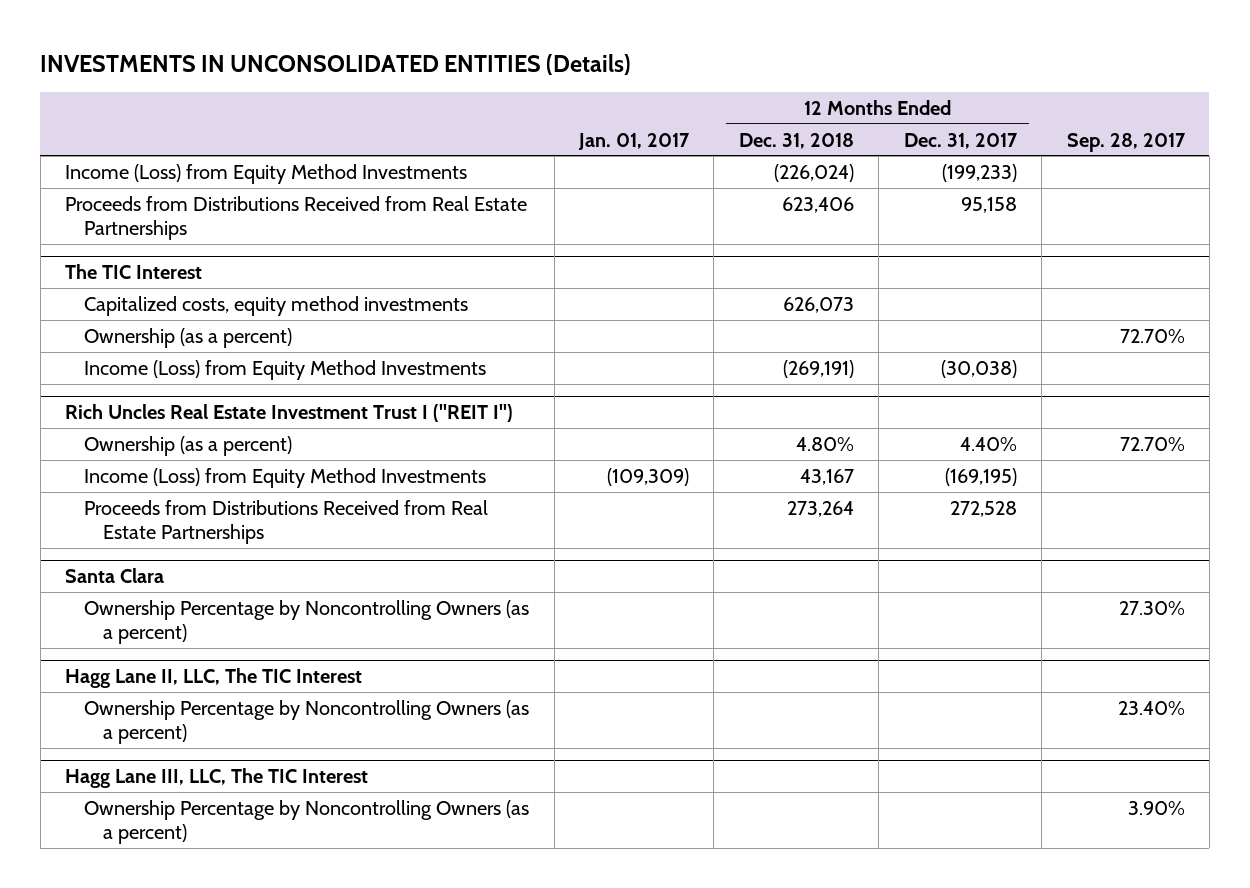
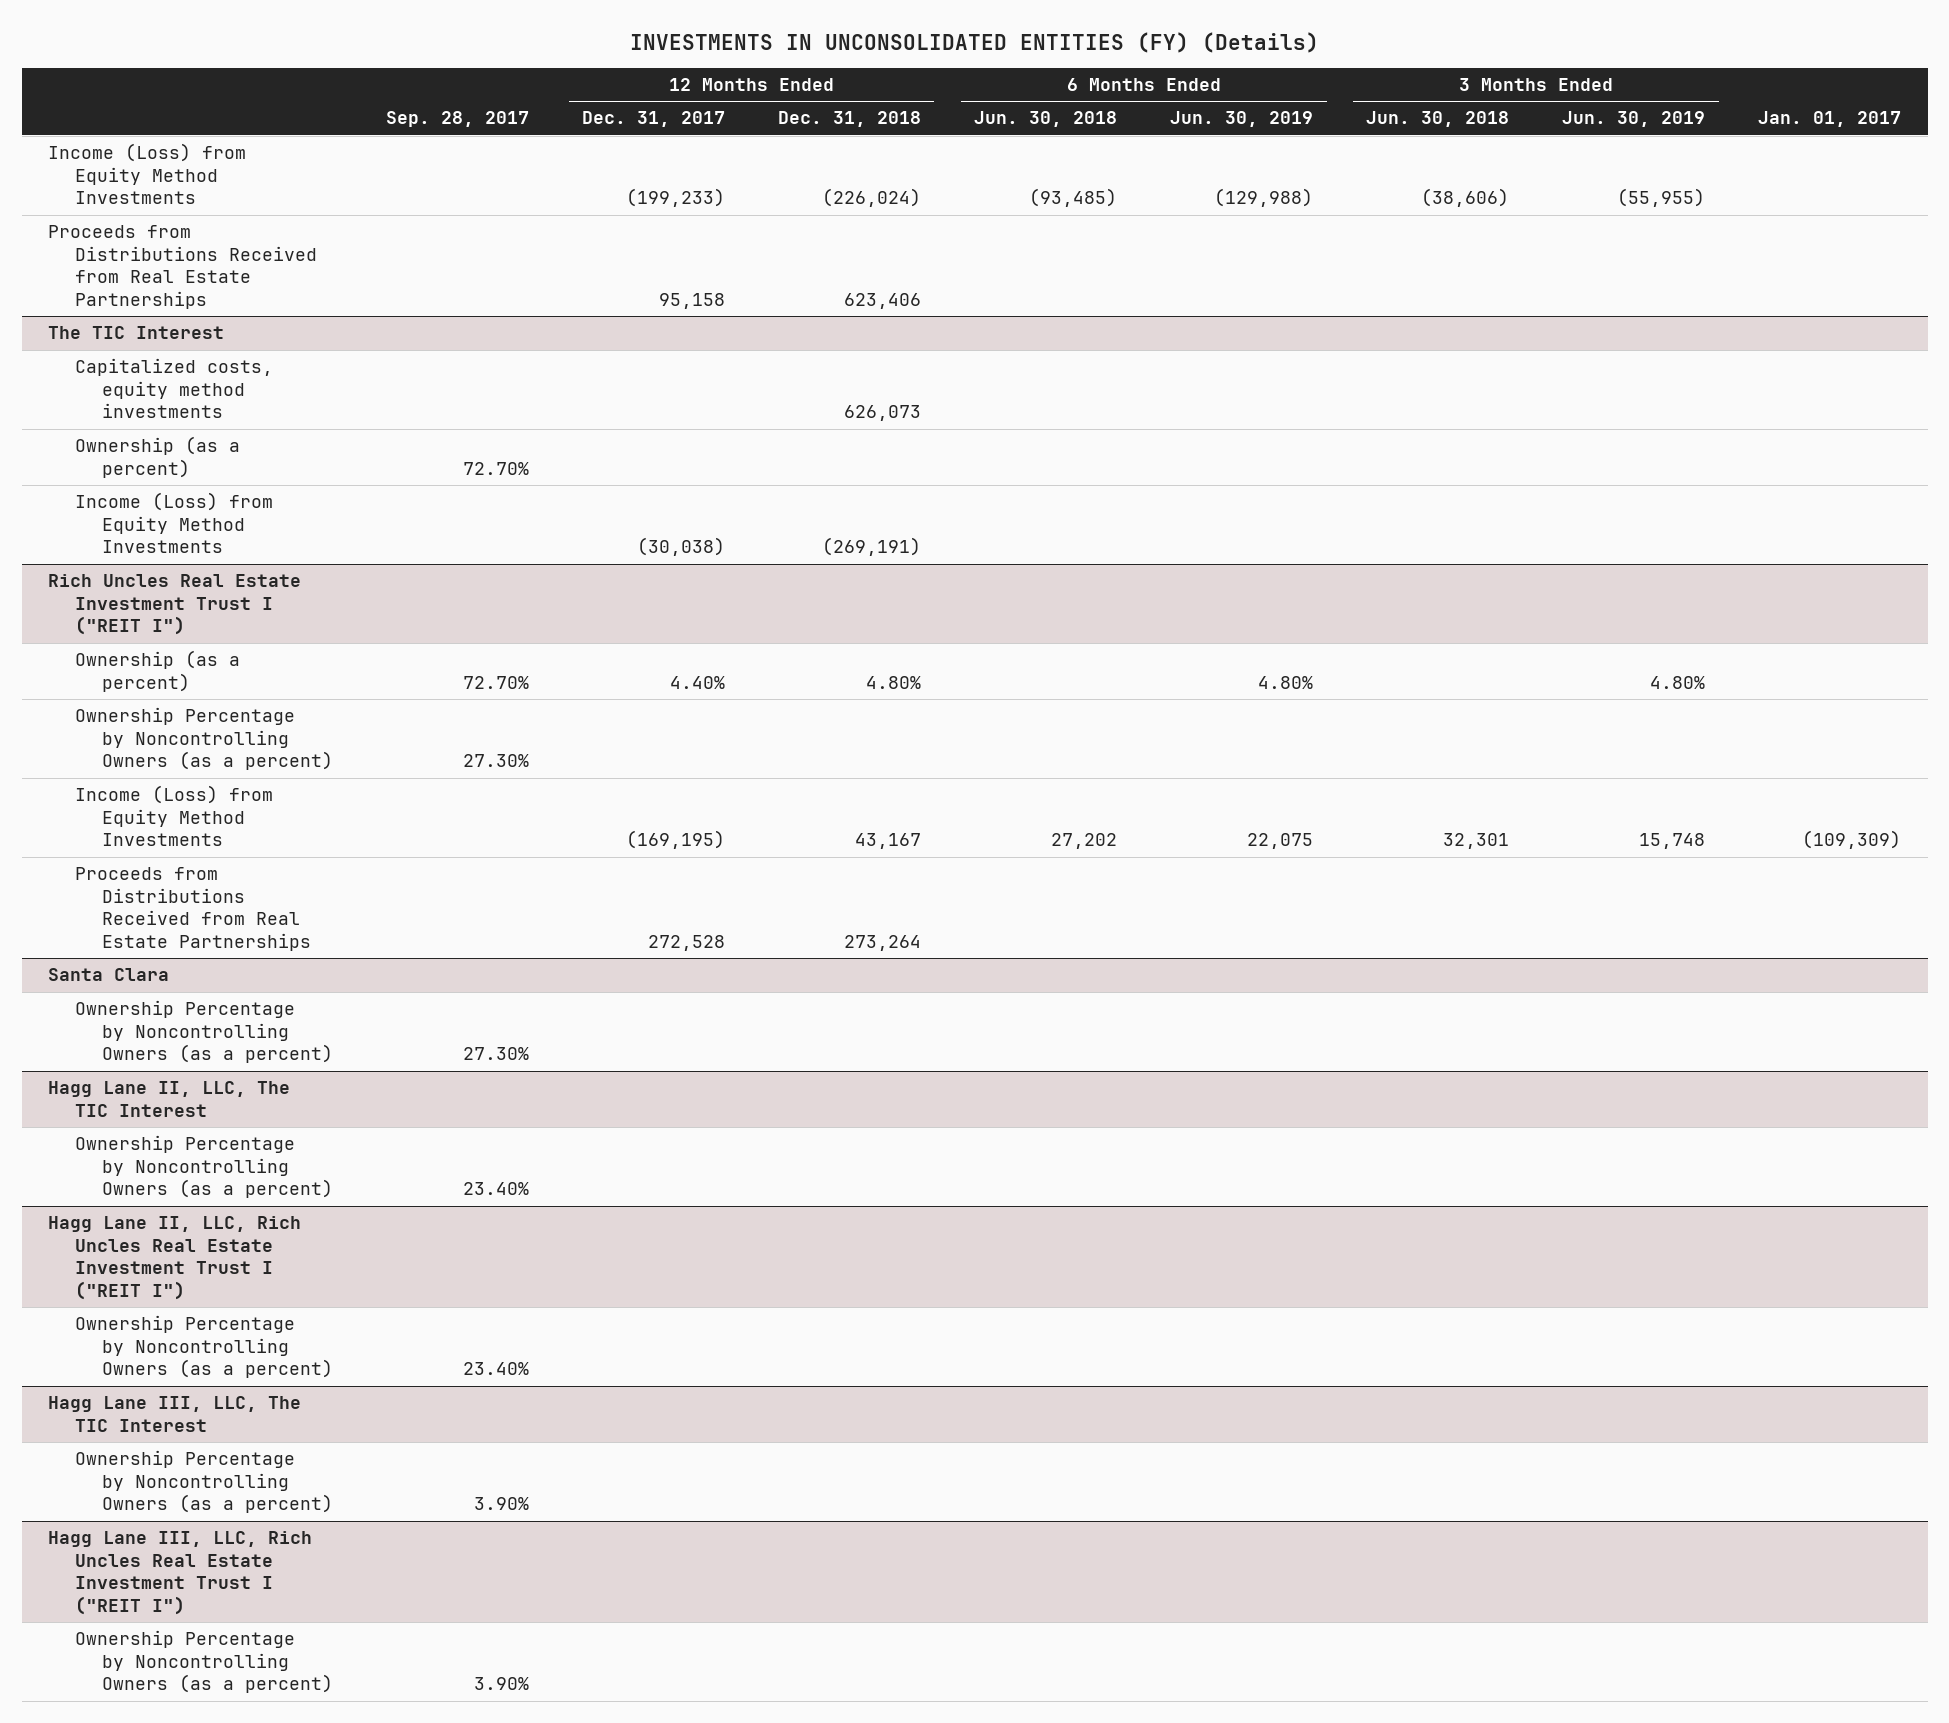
- INVESTMENTS IN UNCONSOLIDATED ENTITIES (Details)
+ INVESTMENTS IN UNCONSOLIDATED ENTITIES (FY) (Details)
- | Jan. 01, 2017 | 12 Months Ended Dec. 31, 2018 | 12 Months Ended Dec. 31, 2017 | Sep. 28, 2017
+ | Sep. 28, 2017 | 12 Months Ended Dec. 31, 2017 | 12 Months Ended Dec. 31, 2018 | 6 Months Ended Jun. 30, 2018 | 6 Months Ended Jun. 30, 2019 | 3 Months Ended Jun. 30, 2018 | 3 Months Ended Jun. 30, 2019 | Jan. 01, 2017
@ Rich Uncles Real Estate Investment Trust I ("REIT I")
+ Ownership Percentage by Noncontrolling Owners (as a percent) | 27.30% | | | | | | |
+ Hagg Lane II, LLC, Rich Uncles Real Estate Investment Trust I ("REIT I")
+ Ownership Percentage by Noncontrolling Owners (as a percent) | 23.40% | | | | | | |
+ Hagg Lane III, LLC, Rich Uncles Real Estate Investment Trust I ("REIT I")
+ Ownership Percentage by Noncontrolling Owners (as a percent) | 3.90% | | | | | | |

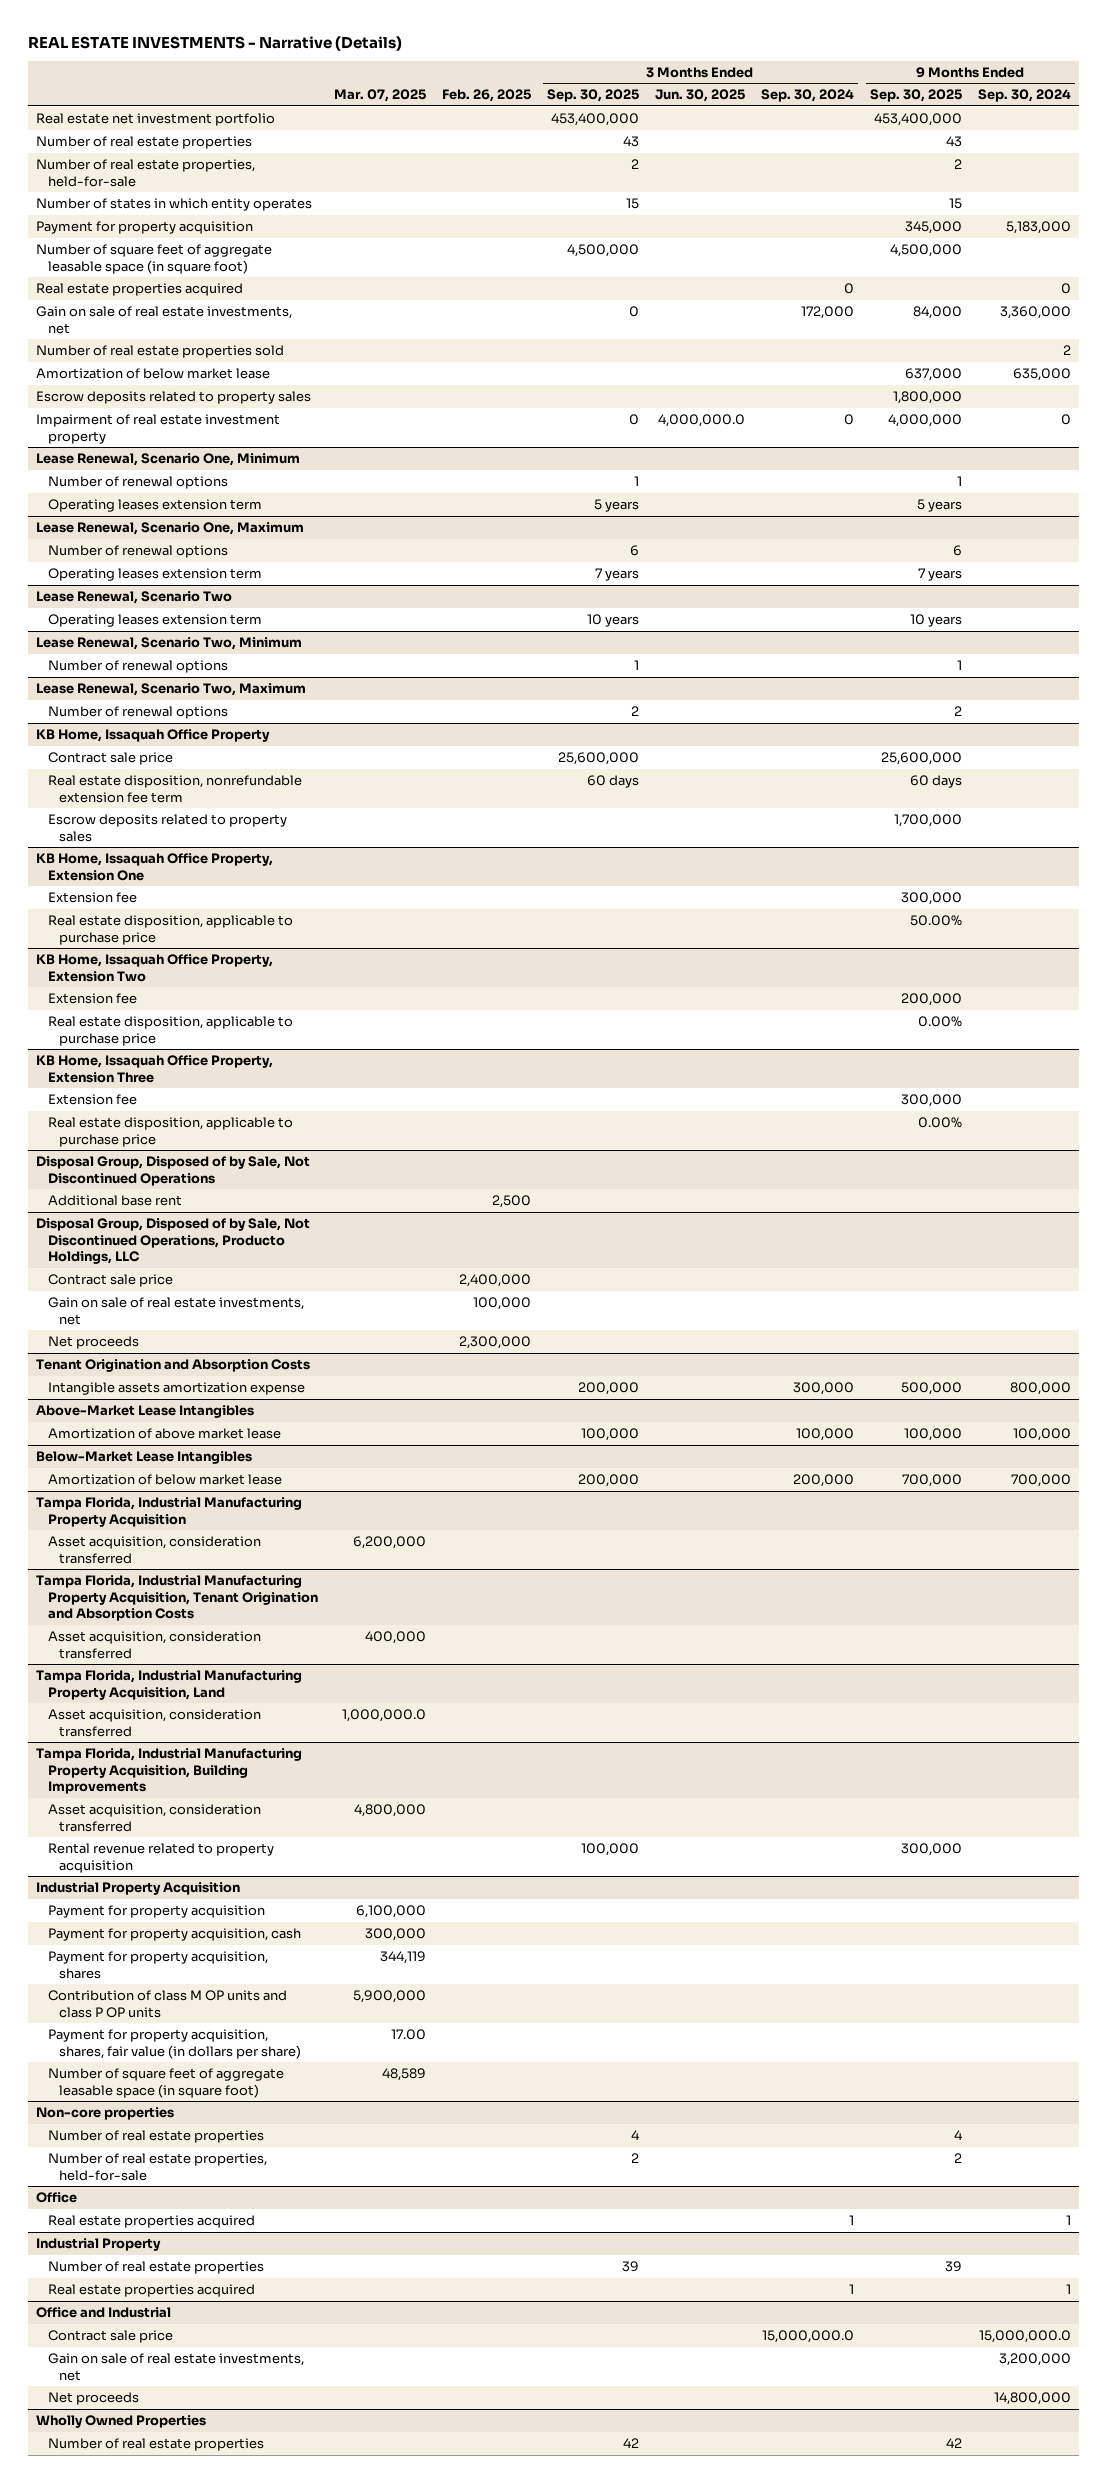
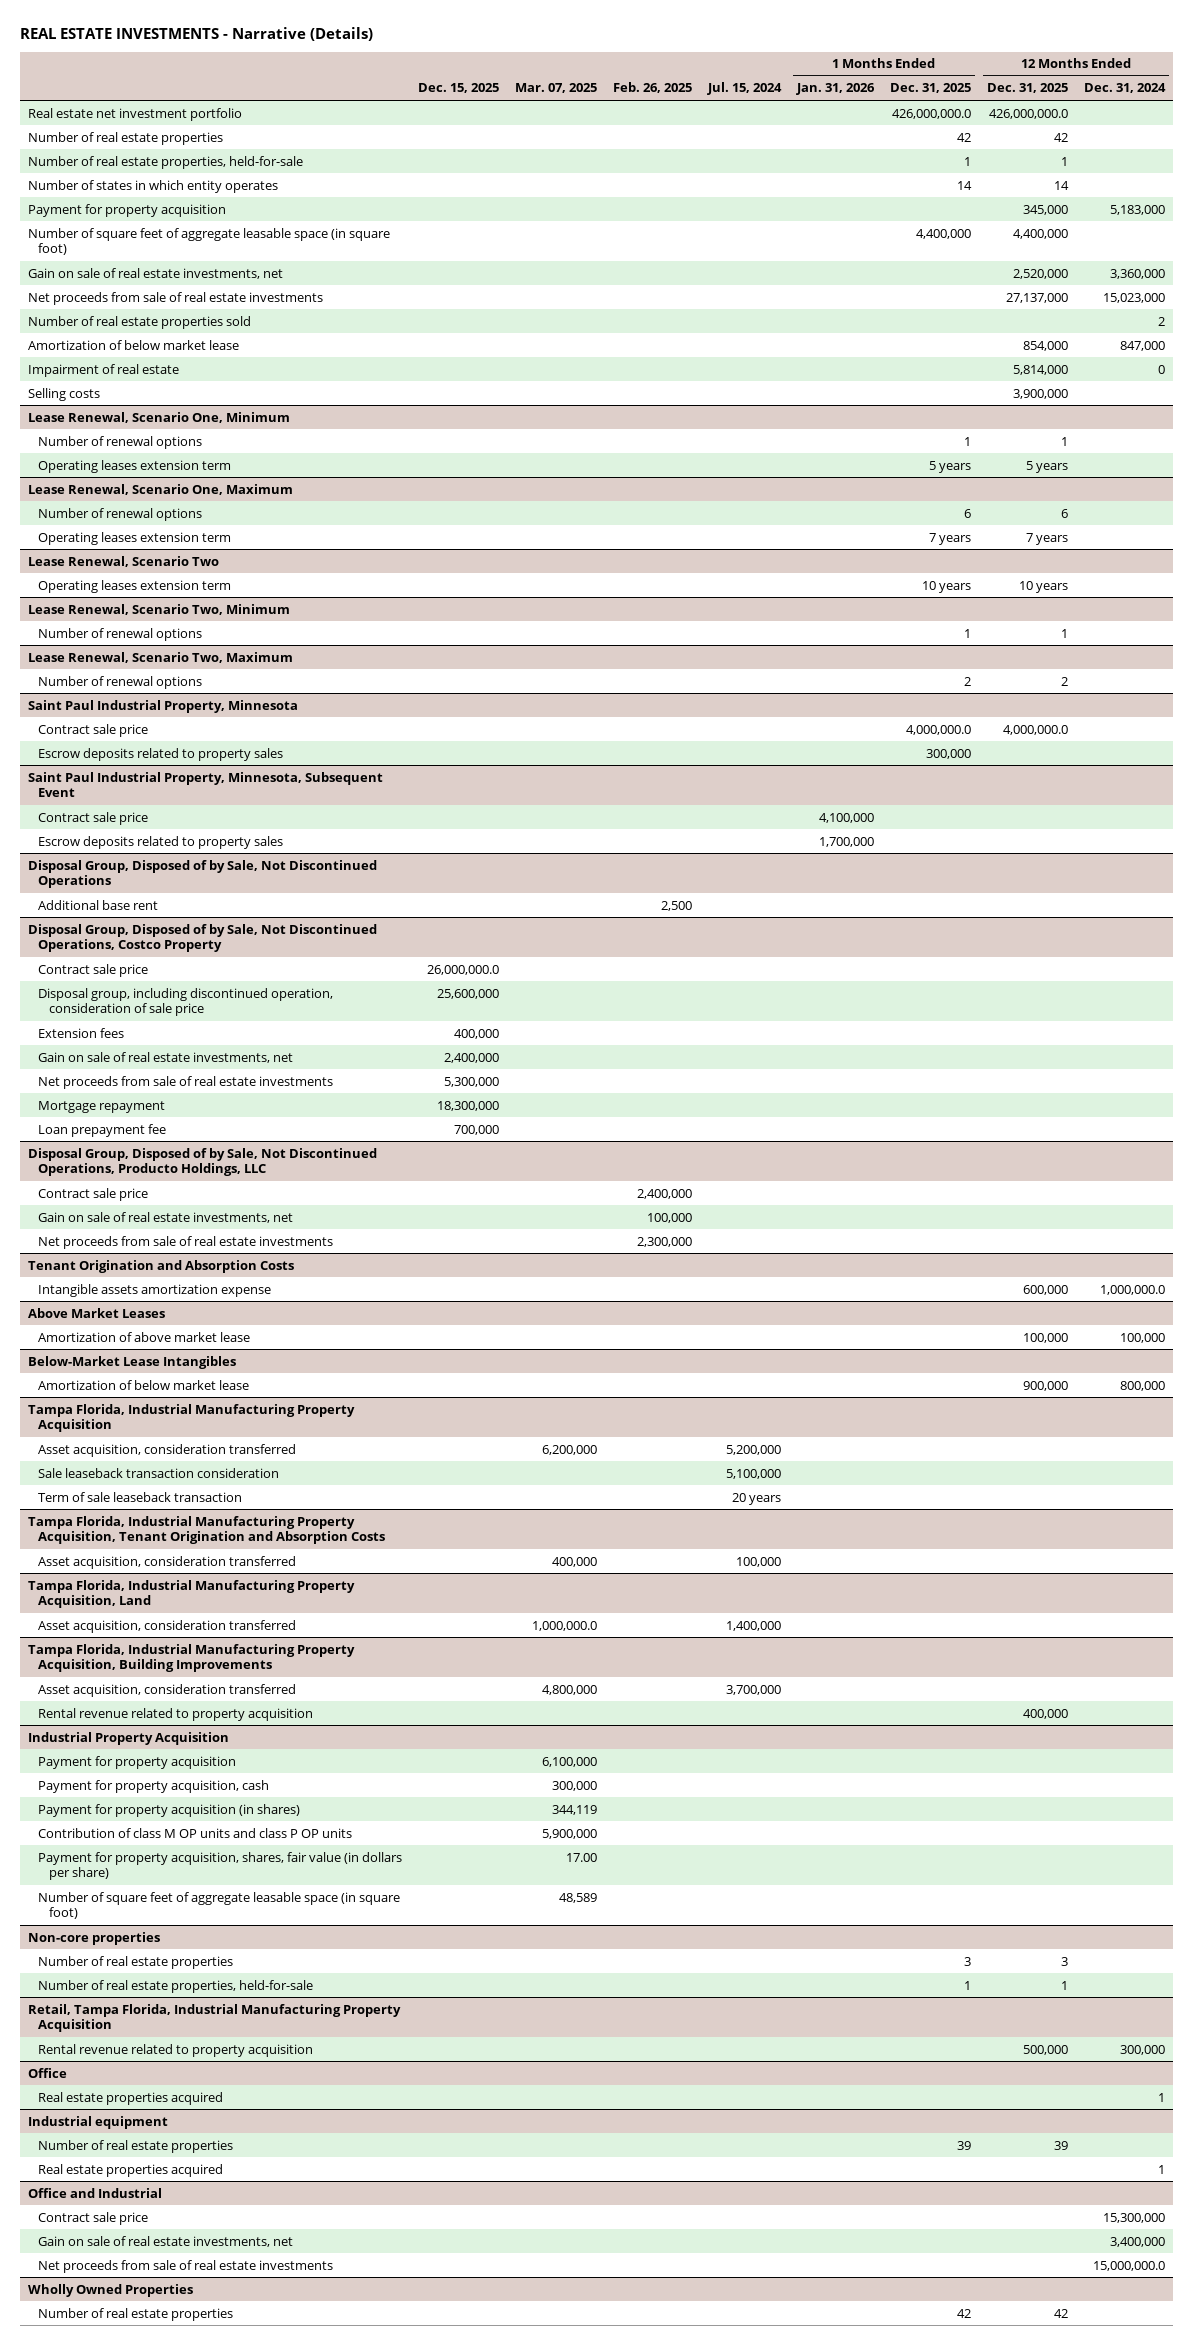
- | Mar. 07, 2025 | Feb. 26, 2025 | 3 Months Ended Sep. 30, 2025 | 3 Months Ended Jun. 30, 2025 | 3 Months Ended Sep. 30, 2024 | 9 Months Ended Sep. 30, 2025 | 9 Months Ended Sep. 30, 2024
+ | Dec. 15, 2025 | Mar. 07, 2025 | Feb. 26, 2025 | Jul. 15, 2024 | 1 Months Ended Jan. 31, 2026 | 1 Months Ended Dec. 31, 2025 | 12 Months Ended Dec. 31, 2025 | 12 Months Ended Dec. 31, 2024
- Real estate properties acquired | | | | | 0 | | 0
+ Net proceeds from sale of real estate investments | | | | | | | 27,137,000 | 15,023,000
- Escrow deposits related to property sales | | | | | | 1,800,000 |
- Impairment of real estate investment property | | | 0 | 4,000,000.0 | 0 | 4,000,000 | 0
+ Impairment of real estate | | | | | | | 5,814,000 | 0
+ Selling costs | | | | | | | 3,900,000 |
- KB Home, Issaquah Office Property
- Contract sale price | | | 25,600,000 | | | 25,600,000 |
- Real estate disposition, nonrefundable extension fee term | | | 60 days | | | 60 days |
- Escrow deposits related to property sales | | | | | | 1,700,000 |
- KB Home, Issaquah Office Property, Extension One
- Extension fee | | | | | | 300,000 |
- Real estate disposition, applicable to purchase price | | | | | | 50.00% |
- KB Home, Issaquah Office Property, Extension Two
- Extension fee | | | | | | 200,000 |
- Real estate disposition, applicable to purchase price | | | | | | 0.00% |
- KB Home, Issaquah Office Property, Extension Three
- Extension fee | | | | | | 300,000 |
- Real estate disposition, applicable to purchase price | | | | | | 0.00% |
+ Saint Paul Industrial Property, Minnesota
+ Contract sale price | | | | | | 4,000,000.0 | 4,000,000.0 |
+ Escrow deposits related to property sales | | | | | | 300,000 | |
+ Saint Paul Industrial Property, Minnesota, Subsequent Event
+ Contract sale price | | | | | 4,100,000 | | |
+ Escrow deposits related to property sales | | | | | 1,700,000 | | |
+ Disposal Group, Disposed of by Sale, Not Discontinued Operations, Costco Property
+ Contract sale price | 26,000,000.0 | | | | | | |
+ Disposal group, including discontinued operation, consideration of sale price | 25,600,000 | | | | | | |
+ Extension fees | 400,000 | | | | | | |
+ Gain on sale of real estate investments, net | 2,400,000 | | | | | | |
+ Net proceeds from sale of real estate investments | 5,300,000 | | | | | | |
+ Mortgage repayment | 18,300,000 | | | | | | |
+ Loan prepayment fee | 700,000 | | | | | | |
@ Disposal Group, Disposed of by Sale, Not Discontinued Operations, Producto Holdings, LLC
- Net proceeds | | 2,300,000 | | | | |
+ Net proceeds from sale of real estate investments | | | 2,300,000 | | | | |
- Above-Market Lease Intangibles
+ Above Market Leases
@ Tampa Florida, Industrial Manufacturing Property Acquisition
+ Sale leaseback transaction consideration | | | | 5,100,000 | | | |
+ Term of sale leaseback transaction | | | | 20 years | | | |
@ Industrial Property Acquisition
- Payment for property acquisition, shares | 344,119 | | | | | |
+ Payment for property acquisition (in shares) | | 344,119 | | | | | |
+ Retail, Tampa Florida, Industrial Manufacturing Property Acquisition
+ Rental revenue related to property acquisition | | | | | | | 500,000 | 300,000
- Industrial Property
+ Industrial equipment
@ Office and Industrial
- Net proceeds | | | | | | | 14,800,000
+ Net proceeds from sale of real estate investments | | | | | | | | 15,000,000.0

